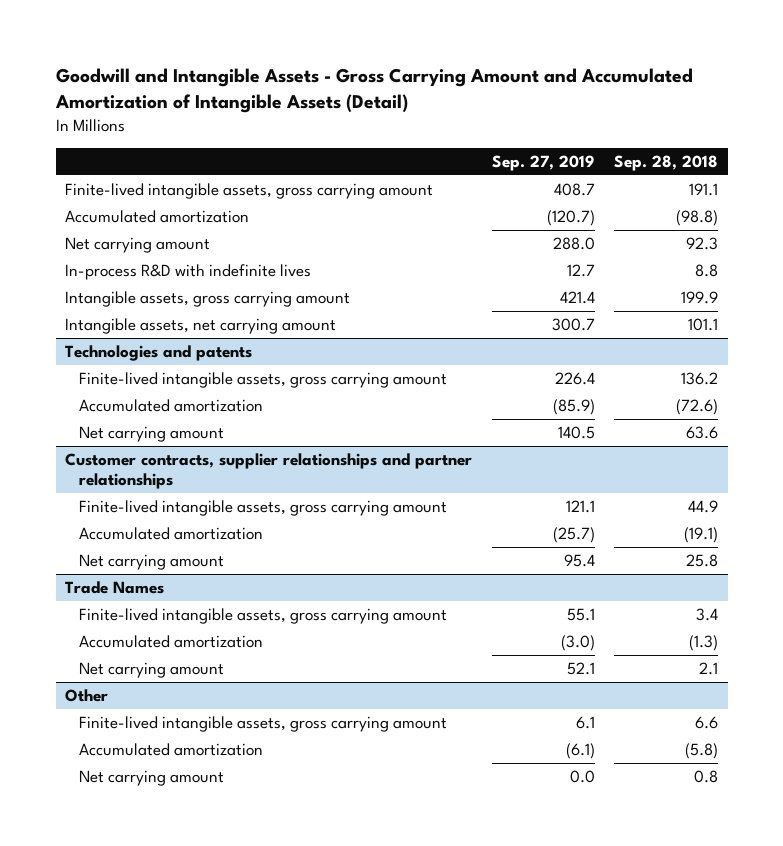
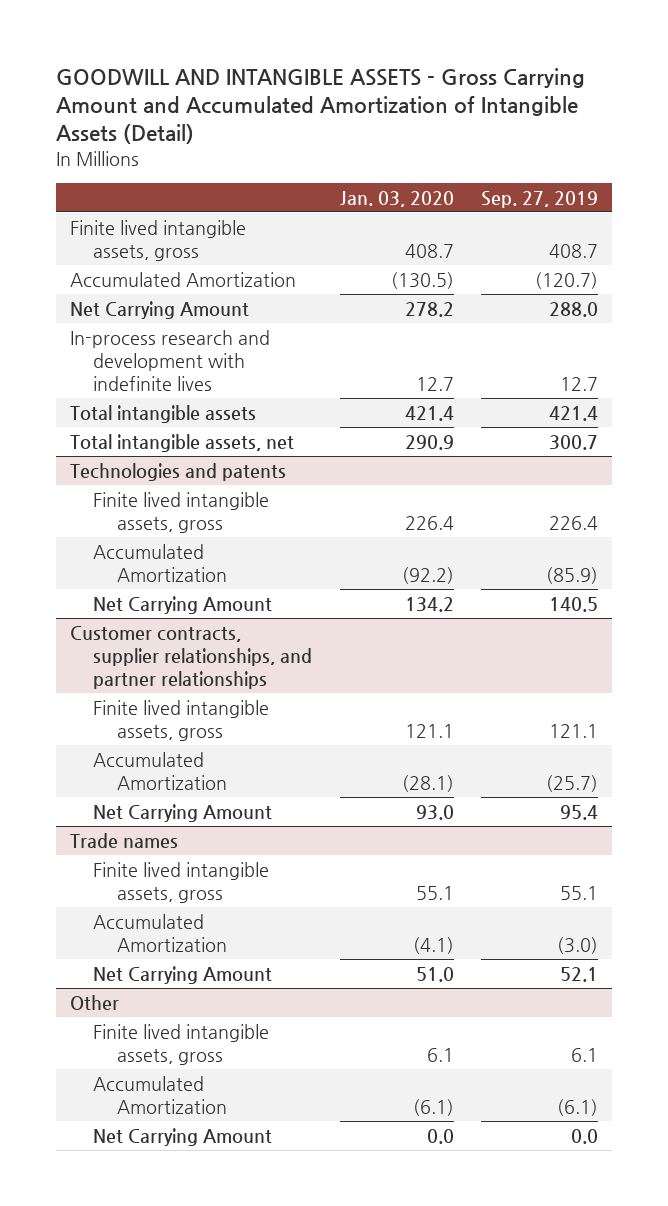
- Goodwill and Intangible Assets - Gross Carrying Amount and Accumulated Amortization of Intangible Assets (Detail)
+ GOODWILL AND INTANGIBLE ASSETS - Gross Carrying Amount and Accumulated Amortization of Intangible Assets (Detail)
- | Sep. 27, 2019 | Sep. 28, 2018
+ | Jan. 03, 2020 | Sep. 27, 2019
- Finite-lived intangible assets, gross carrying amount | 408.7 | 191.1
- Accumulated amortization | (120.7) | (98.8)
- Net carrying amount | 288.0 | 92.3
- In-process R&D with indefinite lives | 12.7 | 8.8
- Intangible assets, gross carrying amount | 421.4 | 199.9
- Intangible assets, net carrying amount | 300.7 | 101.1
+ Finite lived intangible assets, gross | 408.7 | 408.7
+ Accumulated Amortization | (130.5) | (120.7)
+ Net Carrying Amount | 278.2 | 288.0
+ In-process research and development with indefinite lives | 12.7 | 12.7
+ Total intangible assets | 421.4 | 421.4
+ Total intangible assets, net | 290.9 | 300.7
@ Technologies and patents
- Finite-lived intangible assets, gross carrying amount | 226.4 | 136.2
- Accumulated amortization | (85.9) | (72.6)
- Net carrying amount | 140.5 | 63.6
- Customer contracts, supplier relationships and partner relationships
- Finite-lived intangible assets, gross carrying amount | 121.1 | 44.9
- Accumulated amortization | (25.7) | (19.1)
- Net carrying amount | 95.4 | 25.8
- Trade Names
- Finite-lived intangible assets, gross carrying amount | 55.1 | 3.4
- Accumulated amortization | (3.0) | (1.3)
- Net carrying amount | 52.1 | 2.1
@ Technologies and patents
+ Finite lived intangible assets, gross | 226.4 | 226.4
+ Accumulated Amortization | (92.2) | (85.9)
+ Net Carrying Amount | 134.2 | 140.5
+ Customer contracts, supplier relationships, and partner relationships
+ Finite lived intangible assets, gross | 121.1 | 121.1
+ Accumulated Amortization | (28.1) | (25.7)
+ Net Carrying Amount | 93.0 | 95.4
+ Trade names
+ Finite lived intangible assets, gross | 55.1 | 55.1
+ Accumulated Amortization | (4.1) | (3.0)
+ Net Carrying Amount | 51.0 | 52.1
@ Other
- Finite-lived intangible assets, gross carrying amount | 6.1 | 6.6
- Accumulated amortization | (6.1) | (5.8)
- Net carrying amount | 0.0 | 0.8
+ Finite lived intangible assets, gross | 6.1 | 6.1
+ Accumulated Amortization | (6.1) | (6.1)
+ Net Carrying Amount | 0.0 | 0.0

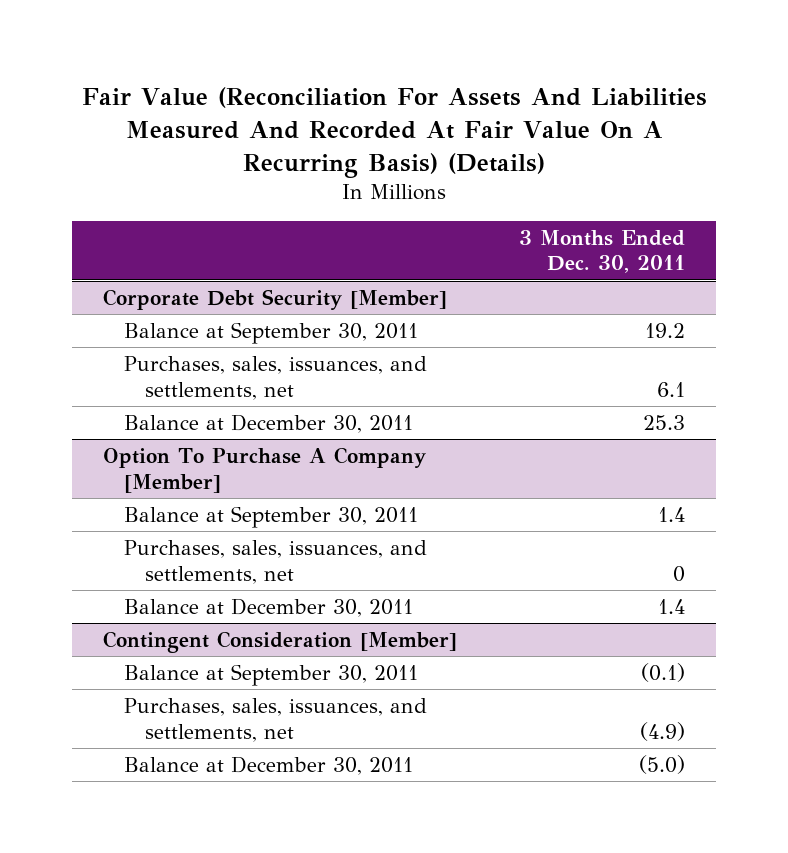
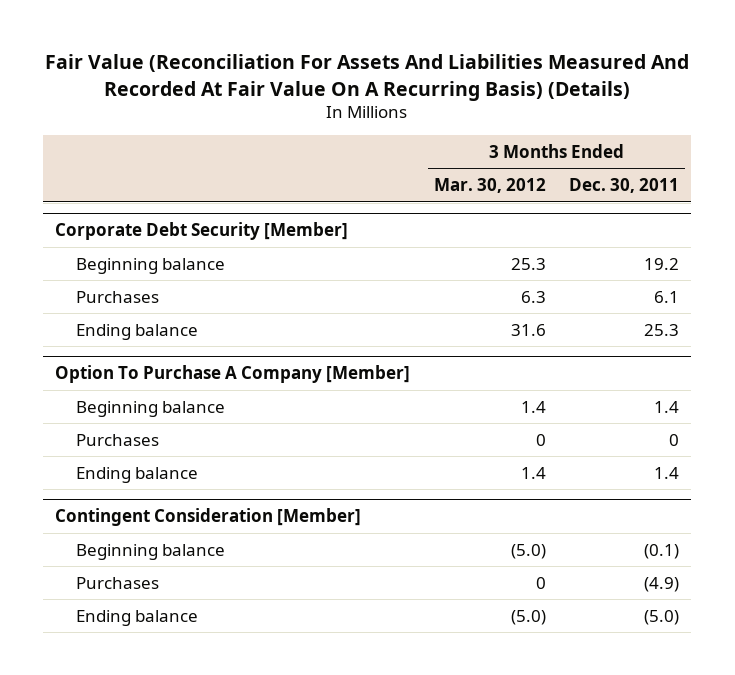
- | 3 Months Ended Dec. 30, 2011
+ | 3 Months Ended Mar. 30, 2012 | 3 Months Ended Dec. 30, 2011
@ Corporate Debt Security [Member]
- Balance at September 30, 2011 | 19.2
- Purchases, sales, issuances, and settlements, net | 6.1
- Balance at December 30, 2011 | 25.3
+ Beginning balance | 25.3 | 19.2
+ Purchases | 6.3 | 6.1
+ Ending balance | 31.6 | 25.3
@ Option To Purchase A Company [Member]
- Balance at September 30, 2011 | 1.4
- Purchases, sales, issuances, and settlements, net | 0
- Balance at December 30, 2011 | 1.4
+ Beginning balance | 1.4 | 1.4
+ Purchases | 0 | 0
+ Ending balance | 1.4 | 1.4
@ Contingent Consideration [Member]
- Balance at September 30, 2011 | (0.1)
- Purchases, sales, issuances, and settlements, net | (4.9)
- Balance at December 30, 2011 | (5.0)
+ Beginning balance | (5.0) | (0.1)
+ Purchases | 0 | (4.9)
+ Ending balance | (5.0) | (5.0)

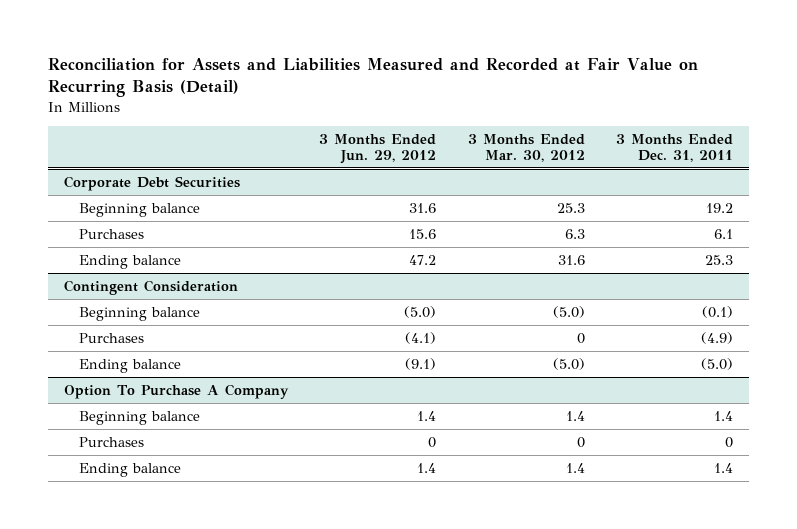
- Fair Value (Reconciliation For Assets And Liabilities Measured And Recorded At Fair Value On A Recurring Basis) (Details)
+ Reconciliation for Assets and Liabilities Measured and Recorded at Fair Value on Recurring Basis (Detail)
- | 3 Months Ended Mar. 30, 2012 | 3 Months Ended Dec. 30, 2011
+ | 3 Months Ended Jun. 29, 2012 | 3 Months Ended Mar. 30, 2012 | 3 Months Ended Dec. 31, 2011
- Corporate Debt Security [Member]
+ Corporate Debt Securities
- Option To Purchase A Company [Member]
- Beginning balance | 1.4 | 1.4
- Purchases | 0 | 0
- Ending balance | 1.4 | 1.4
- Contingent Consideration [Member]
+ Contingent Consideration
+ Option To Purchase A Company
+ Beginning balance | 1.4 | 1.4 | 1.4
+ Purchases | 0 | 0 | 0
+ Ending balance | 1.4 | 1.4 | 1.4

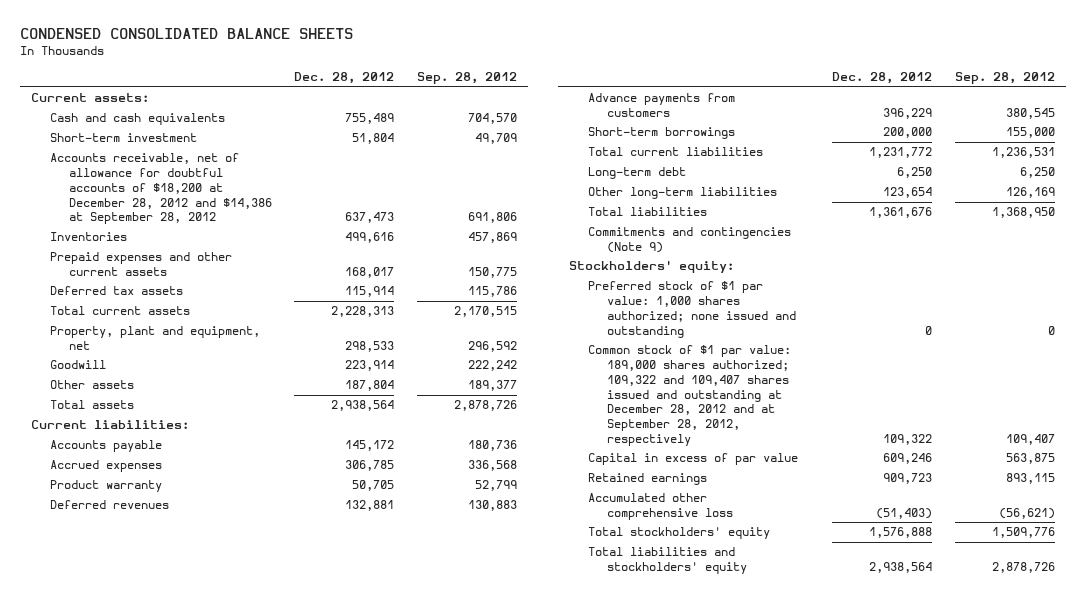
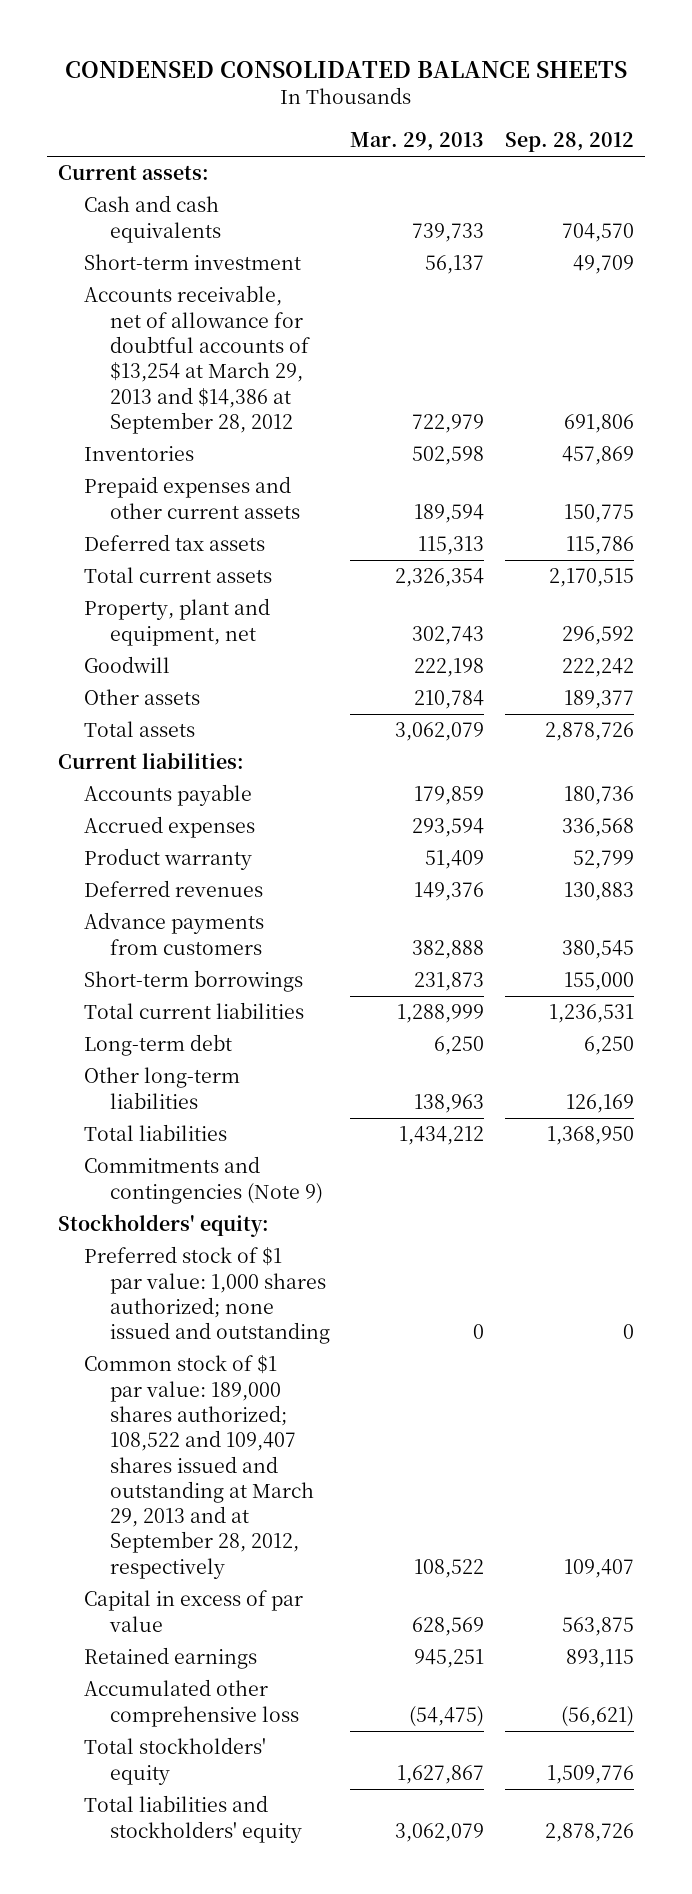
- | Dec. 28, 2012 | Sep. 28, 2012
+ | Mar. 29, 2013 | Sep. 28, 2012
- Accounts receivable, net of allowance for doubtful accounts of $18,200 at December 28, 2012 and $14,386 at September 28, 2012 | 637,473 | 691,806
+ Accounts receivable, net of allowance for doubtful accounts of $13,254 at March 29, 2013 and $14,386 at September 28, 2012 | 722,979 | 691,806
- Common stock of $1 par value: 189,000 shares authorized; 109,322 and 109,407 shares issued and outstanding at December 28, 2012 and at September 28, 2012, respectively | 109,322 | 109,407
+ Common stock of $1 par value: 189,000 shares authorized; 108,522 and 109,407 shares issued and outstanding at March 29, 2013 and at September 28, 2012, respectively | 108,522 | 109,407

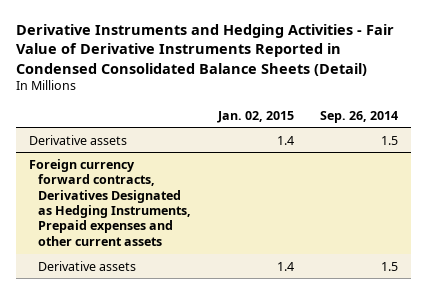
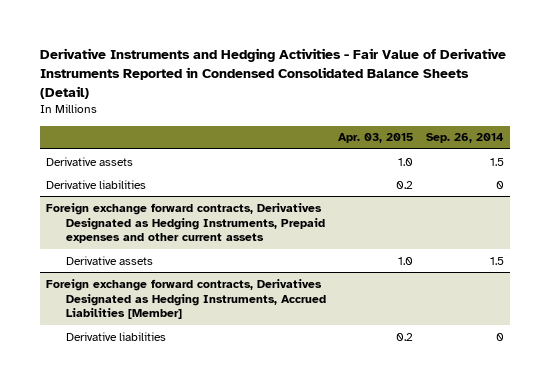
- | Jan. 02, 2015 | Sep. 26, 2014
+ | Apr. 03, 2015 | Sep. 26, 2014
- Foreign currency forward contracts, Derivatives Designated as Hedging Instruments, Prepaid expenses and other current assets
+ Derivative liabilities | 0.2 | 0
+ Foreign exchange forward contracts, Derivatives Designated as Hedging Instruments, Prepaid expenses and other current assets
+ Foreign exchange forward contracts, Derivatives Designated as Hedging Instruments, Accrued Liabilities [Member]
+ Derivative liabilities | 0.2 | 0

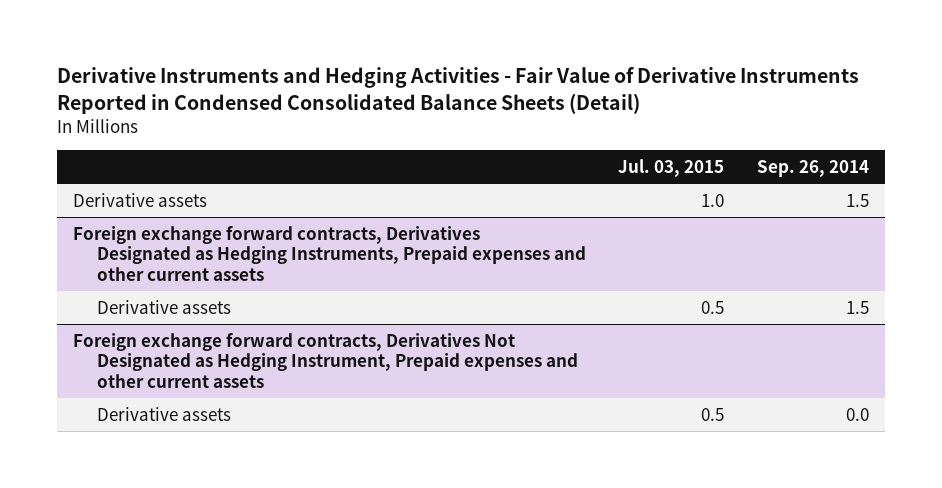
- | Apr. 03, 2015 | Sep. 26, 2014
+ | Jul. 03, 2015 | Sep. 26, 2014
- Derivative liabilities | 0.2 | 0
- Foreign exchange forward contracts, Derivatives Designated as Hedging Instruments, Accrued Liabilities [Member]
- Derivative liabilities | 0.2 | 0
+ Foreign exchange forward contracts, Derivatives Not Designated as Hedging Instrument, Prepaid expenses and other current assets
+ Derivative assets | 0.5 | 0.0

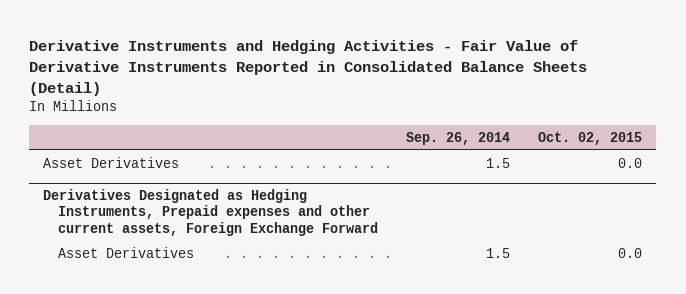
- Derivative Instruments and Hedging Activities - Fair Value of Derivative Instruments Reported in Condensed Consolidated Balance Sheets (Detail)
+ Derivative Instruments and Hedging Activities - Fair Value of Derivative Instruments Reported in Consolidated Balance Sheets (Detail)
- | Jul. 03, 2015 | Sep. 26, 2014
+ | Sep. 26, 2014 | Oct. 02, 2015
- Derivative assets | 1.0 | 1.5
- Foreign exchange forward contracts, Derivatives Designated as Hedging Instruments, Prepaid expenses and other current assets
- Derivative assets | 0.5 | 1.5
- Foreign exchange forward contracts, Derivatives Not Designated as Hedging Instrument, Prepaid expenses and other current assets
- Derivative assets | 0.5 | 0.0
+ Asset Derivatives | 1.5 | 0.0
+ Derivatives Designated as Hedging Instruments, Prepaid expenses and other current assets, Foreign Exchange Forward
+ Asset Derivatives | 1.5 | 0.0

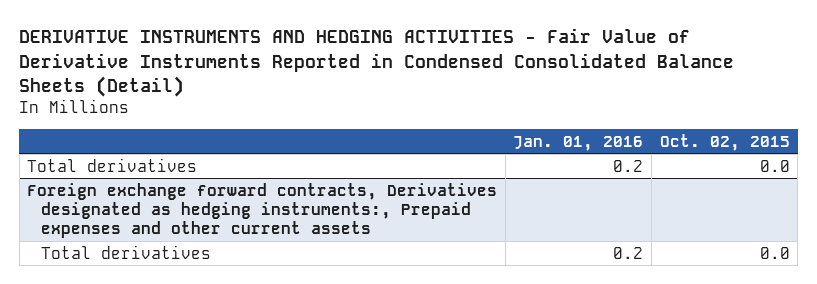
- Derivative Instruments and Hedging Activities - Fair Value of Derivative Instruments Reported in Consolidated Balance Sheets (Detail)
+ DERIVATIVE INSTRUMENTS AND HEDGING ACTIVITIES - Fair Value of Derivative Instruments Reported in Condensed Consolidated Balance Sheets (Detail)
- | Sep. 26, 2014 | Oct. 02, 2015
+ | Jan. 01, 2016 | Oct. 02, 2015
- Asset Derivatives | 1.5 | 0.0
- Derivatives Designated as Hedging Instruments, Prepaid expenses and other current assets, Foreign Exchange Forward
- Asset Derivatives | 1.5 | 0.0
+ Total derivatives | 0.2 | 0.0
+ Foreign exchange forward contracts, Derivatives designated as hedging instruments:, Prepaid expenses and other current assets
+ Total derivatives | 0.2 | 0.0

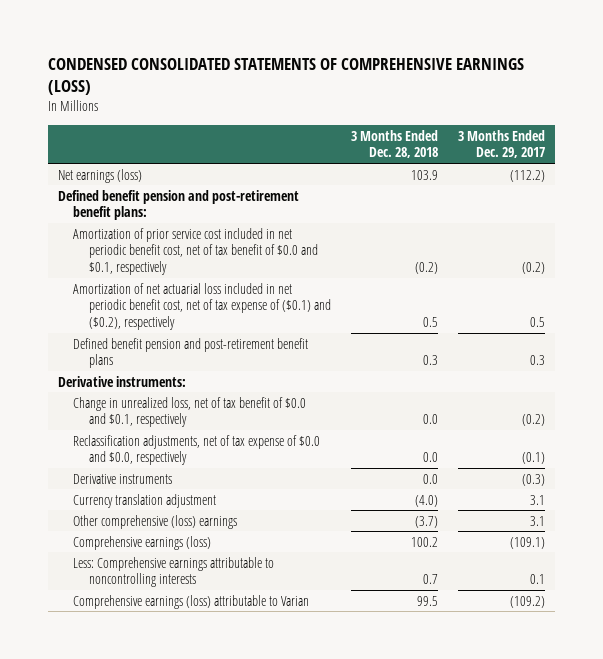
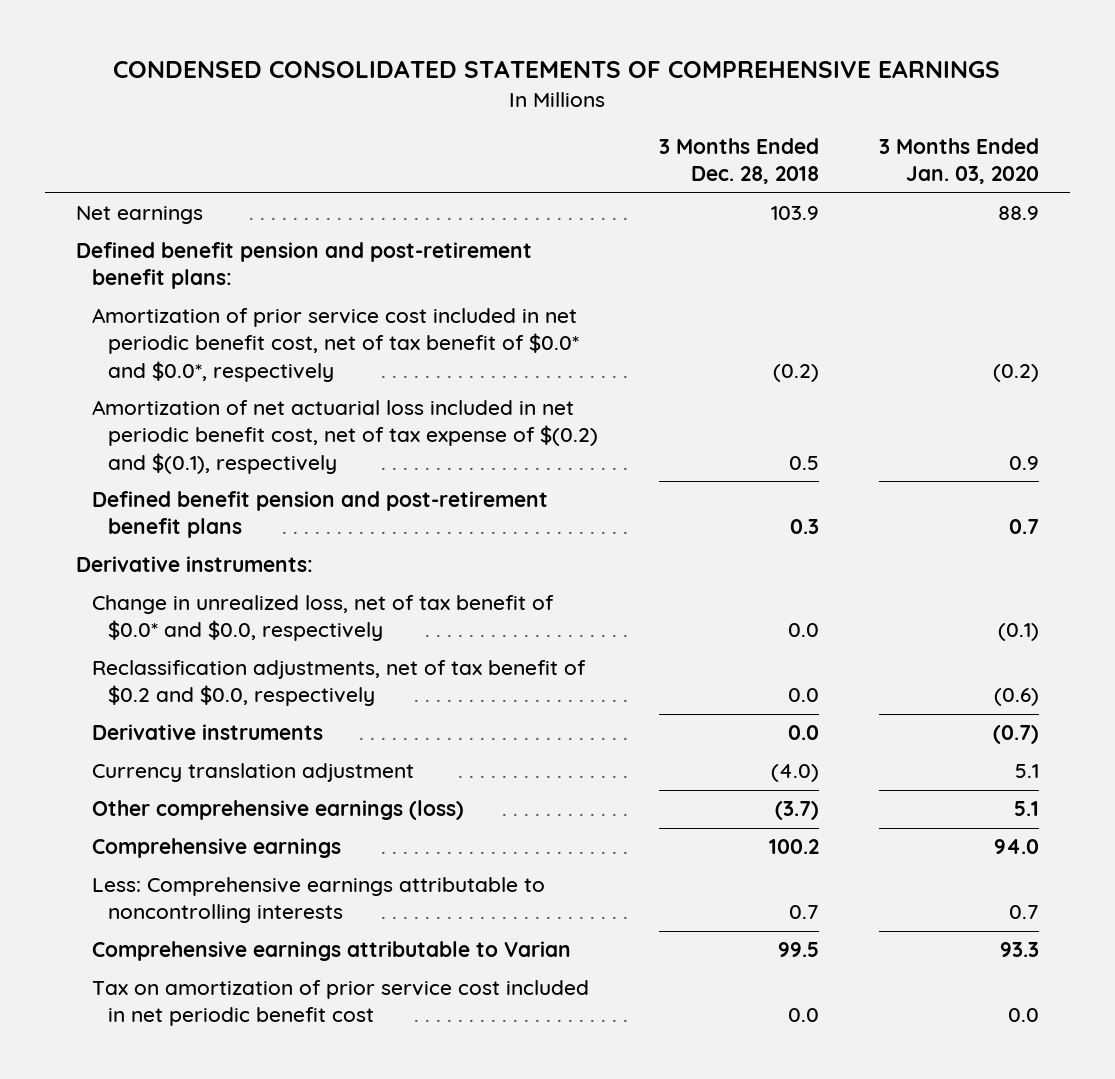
- CONDENSED CONSOLIDATED STATEMENTS OF COMPREHENSIVE EARNINGS (LOSS)
+ CONDENSED CONSOLIDATED STATEMENTS OF COMPREHENSIVE EARNINGS
- | 3 Months Ended Dec. 28, 2018 | 3 Months Ended Dec. 29, 2017
+ | 3 Months Ended Dec. 28, 2018 | 3 Months Ended Jan. 03, 2020
- Net earnings (loss) | 103.9 | (112.2)
+ Net earnings | 103.9 | 88.9
- Amortization of prior service cost included in net periodic benefit cost, net of tax benefit of $0.0 and $0.1, respectively | (0.2) | (0.2)
- Amortization of net actuarial loss included in net periodic benefit cost, net of tax expense of ($0.1) and ($0.2), respectively | 0.5 | 0.5
+ Amortization of prior service cost included in net periodic benefit cost, net of tax benefit of $0.0* and $0.0*, respectively | (0.2) | (0.2)
+ Amortization of net actuarial loss included in net periodic benefit cost, net of tax expense of $(0.2) and $(0.1), respectively | 0.5 | 0.9
- Change in unrealized loss, net of tax benefit of $0.0 and $0.1, respectively | 0.0 | (0.2)
- Reclassification adjustments, net of tax expense of $0.0 and $0.0, respectively | 0.0 | (0.1)
+ Change in unrealized loss, net of tax benefit of $0.0* and $0.0, respectively | 0.0 | (0.1)
+ Reclassification adjustments, net of tax benefit of $0.2 and $0.0, respectively | 0.0 | (0.6)
- Other comprehensive (loss) earnings | (3.7) | 3.1
- Comprehensive earnings (loss) | 100.2 | (109.1)
+ Other comprehensive earnings (loss) | (3.7) | 5.1
+ Comprehensive earnings | 100.2 | 94.0
- Comprehensive earnings (loss) attributable to Varian | 99.5 | (109.2)
+ Comprehensive earnings attributable to Varian | 99.5 | 93.3
+ Tax on amortization of prior service cost included in net periodic benefit cost | 0.0 | 0.0

